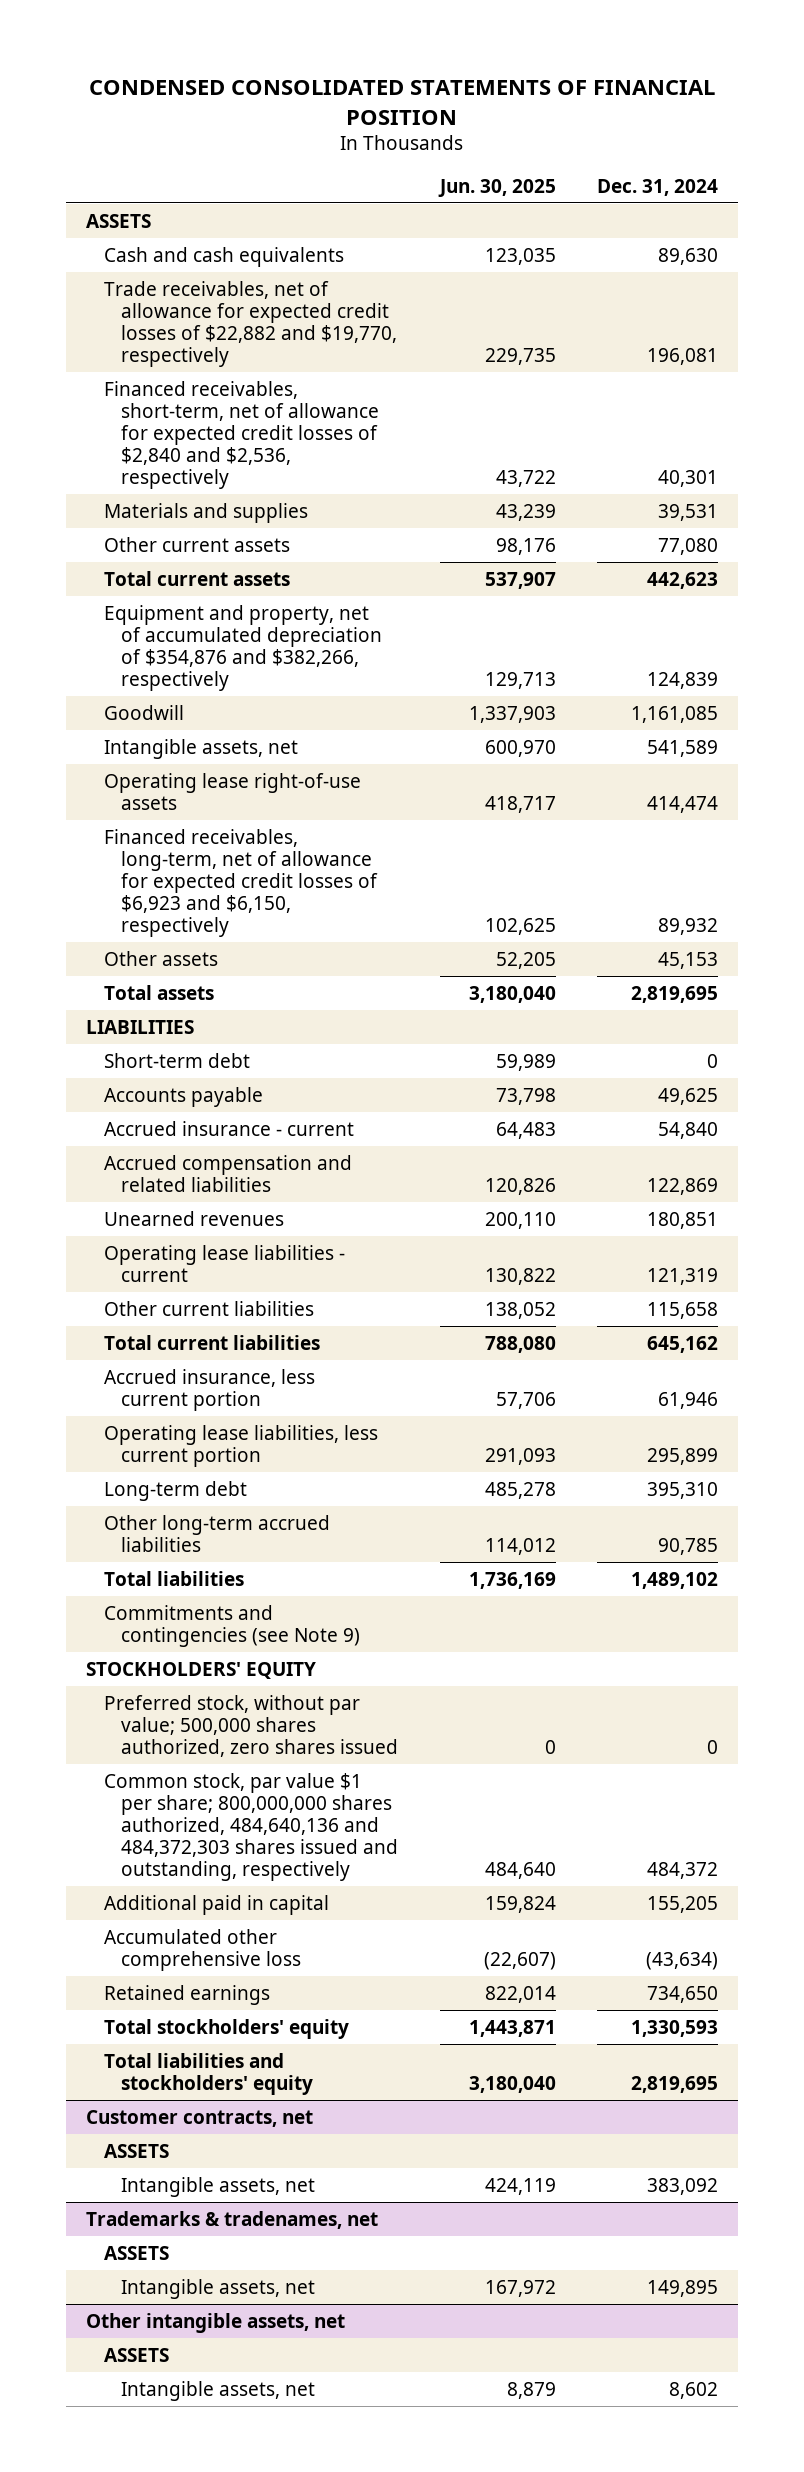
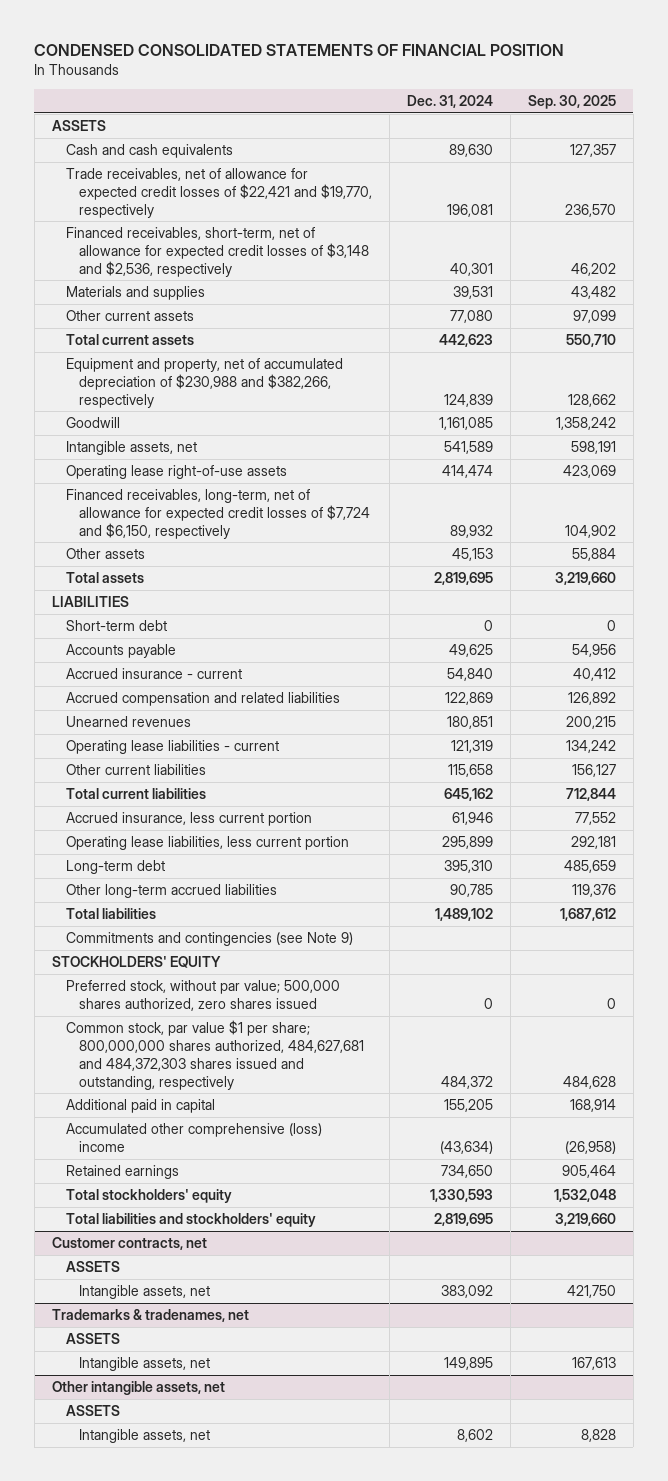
- | Jun. 30, 2025 | Dec. 31, 2024
+ | Dec. 31, 2024 | Sep. 30, 2025
- Trade receivables, net of allowance for expected credit losses of $22,882 and $19,770, respectively | 229,735 | 196,081
- Financed receivables, short-term, net of allowance for expected credit losses of $2,840 and $2,536, respectively | 43,722 | 40,301
+ Trade receivables, net of allowance for expected credit losses of $22,421 and $19,770, respectively | 196,081 | 236,570
+ Financed receivables, short-term, net of allowance for expected credit losses of $3,148 and $2,536, respectively | 40,301 | 46,202
- Equipment and property, net of accumulated depreciation of $354,876 and $382,266, respectively | 129,713 | 124,839
+ Equipment and property, net of accumulated depreciation of $230,988 and $382,266, respectively | 124,839 | 128,662
- Financed receivables, long-term, net of allowance for expected credit losses of $6,923 and $6,150, respectively | 102,625 | 89,932
+ Financed receivables, long-term, net of allowance for expected credit losses of $7,724 and $6,150, respectively | 89,932 | 104,902
- Common stock, par value $1 per share; 800,000,000 shares authorized, 484,640,136 and 484,372,303 shares issued and outstanding, respectively | 484,640 | 484,372
+ Common stock, par value $1 per share; 800,000,000 shares authorized, 484,627,681 and 484,372,303 shares issued and outstanding, respectively | 484,372 | 484,628
- Accumulated other comprehensive loss | (22,607) | (43,634)
+ Accumulated other comprehensive (loss) income | (43,634) | (26,958)

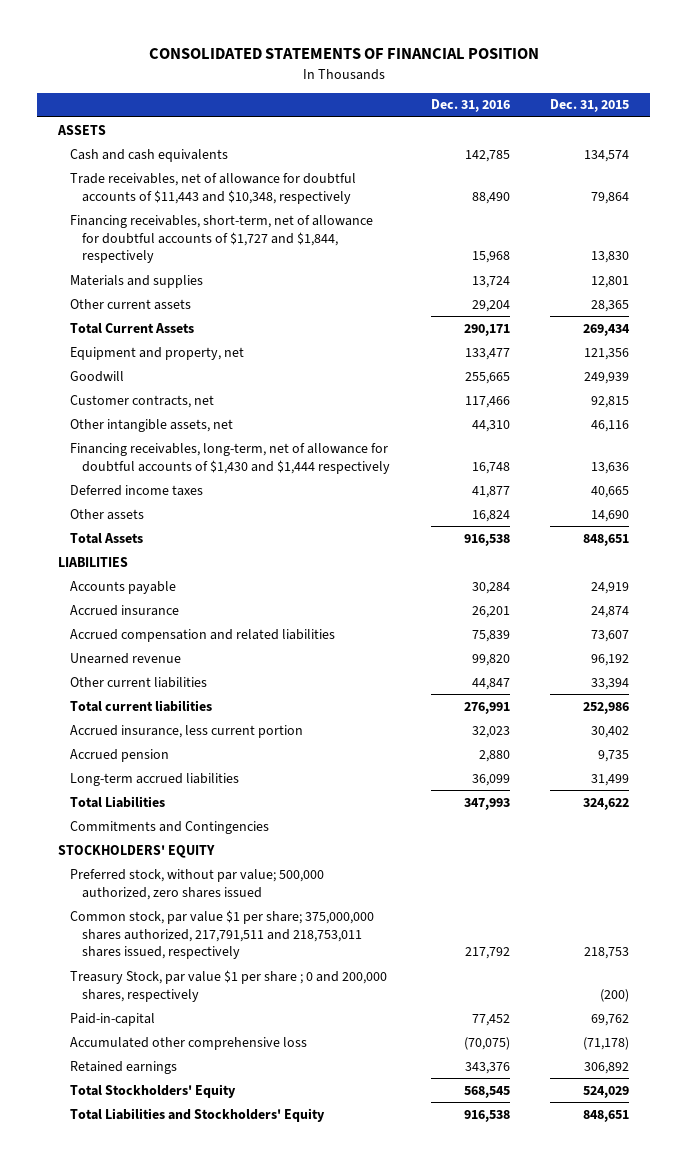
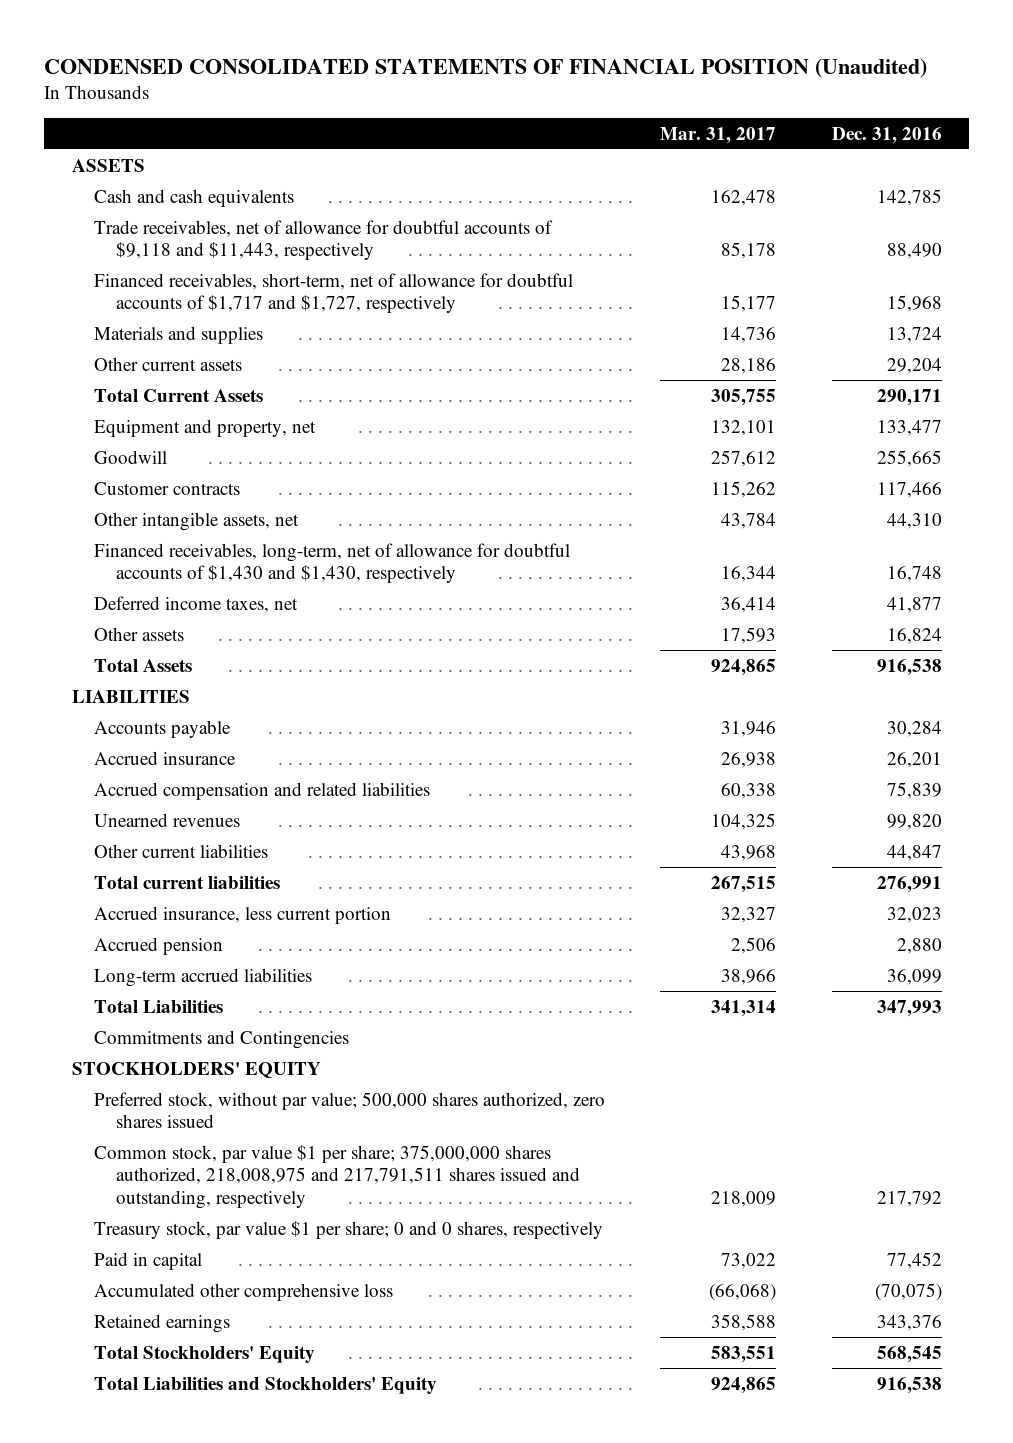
- CONSOLIDATED STATEMENTS OF FINANCIAL POSITION
+ CONDENSED CONSOLIDATED STATEMENTS OF FINANCIAL POSITION (Unaudited)
- | Dec. 31, 2016 | Dec. 31, 2015
+ | Mar. 31, 2017 | Dec. 31, 2016
- Trade receivables, net of allowance for doubtful accounts of $11,443 and $10,348, respectively | 88,490 | 79,864
- Financing receivables, short-term, net of allowance for doubtful accounts of $1,727 and $1,844, respectively | 15,968 | 13,830
+ Trade receivables, net of allowance for doubtful accounts of $9,118 and $11,443, respectively | 85,178 | 88,490
+ Financed receivables, short-term, net of allowance for doubtful accounts of $1,717 and $1,727, respectively | 15,177 | 15,968
- Customer contracts, net | 117,466 | 92,815
+ Customer contracts | 115,262 | 117,466
- Financing receivables, long-term, net of allowance for doubtful accounts of $1,430 and $1,444 respectively | 16,748 | 13,636
- Deferred income taxes | 41,877 | 40,665
+ Financed receivables, long-term, net of allowance for doubtful accounts of $1,430 and $1,430, respectively | 16,344 | 16,748
+ Deferred income taxes, net | 36,414 | 41,877
- Unearned revenue | 99,820 | 96,192
+ Unearned revenues | 104,325 | 99,820
- Preferred stock, without par value; 500,000 authorized, zero shares issued
- Common stock, par value $1 per share; 375,000,000 shares authorized, 217,791,511 and 218,753,011 shares issued, respectively | 217,792 | 218,753
- Treasury Stock, par value $1 per share ; 0 and 200,000 shares, respectively | | (200)
- Paid-in-capital | 77,452 | 69,762
+ Preferred stock, without par value; 500,000 shares authorized, zero shares issued
+ Common stock, par value $1 per share; 375,000,000 shares authorized, 218,008,975 and 217,791,511 shares issued and outstanding, respectively | 218,009 | 217,792
+ Treasury stock, par value $1 per share; 0 and 0 shares, respectively
+ Paid in capital | 73,022 | 77,452

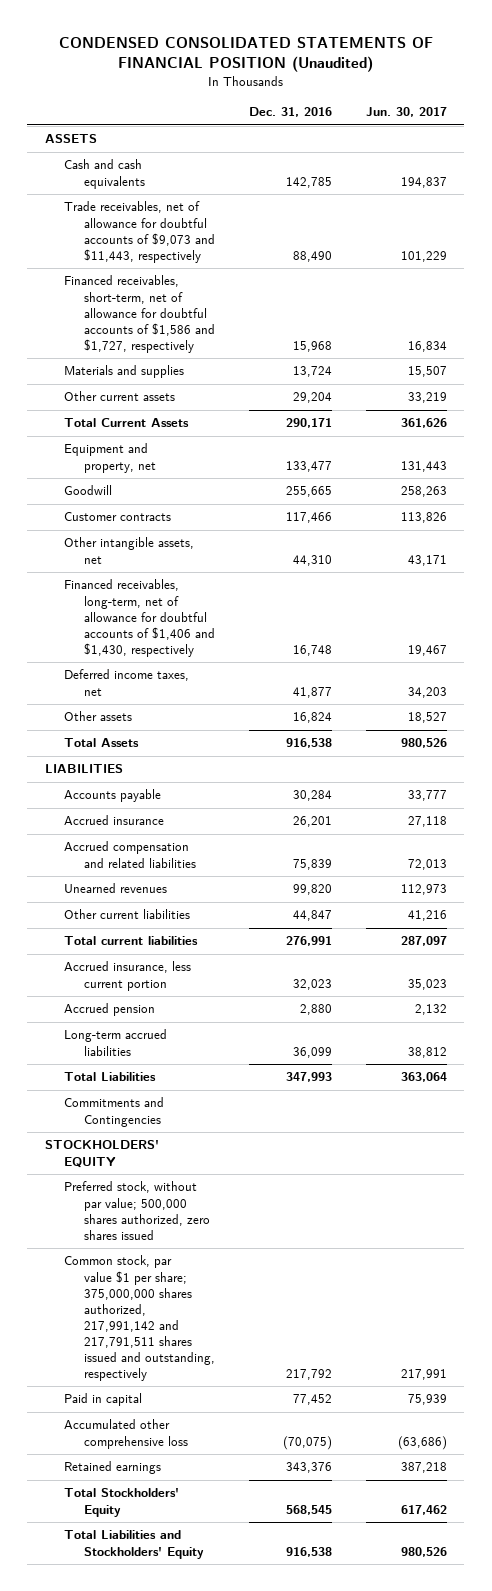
- | Mar. 31, 2017 | Dec. 31, 2016
+ | Dec. 31, 2016 | Jun. 30, 2017
- Trade receivables, net of allowance for doubtful accounts of $9,118 and $11,443, respectively | 85,178 | 88,490
- Financed receivables, short-term, net of allowance for doubtful accounts of $1,717 and $1,727, respectively | 15,177 | 15,968
+ Trade receivables, net of allowance for doubtful accounts of $9,073 and $11,443, respectively | 88,490 | 101,229
+ Financed receivables, short-term, net of allowance for doubtful accounts of $1,586 and $1,727, respectively | 15,968 | 16,834
- Financed receivables, long-term, net of allowance for doubtful accounts of $1,430 and $1,430, respectively | 16,344 | 16,748
+ Financed receivables, long-term, net of allowance for doubtful accounts of $1,406 and $1,430, respectively | 16,748 | 19,467
- Common stock, par value $1 per share; 375,000,000 shares authorized, 218,008,975 and 217,791,511 shares issued and outstanding, respectively | 218,009 | 217,792
- Treasury stock, par value $1 per share; 0 and 0 shares, respectively
+ Common stock, par value $1 per share; 375,000,000 shares authorized, 217,991,142 and 217,791,511 shares issued and outstanding, respectively | 217,792 | 217,991

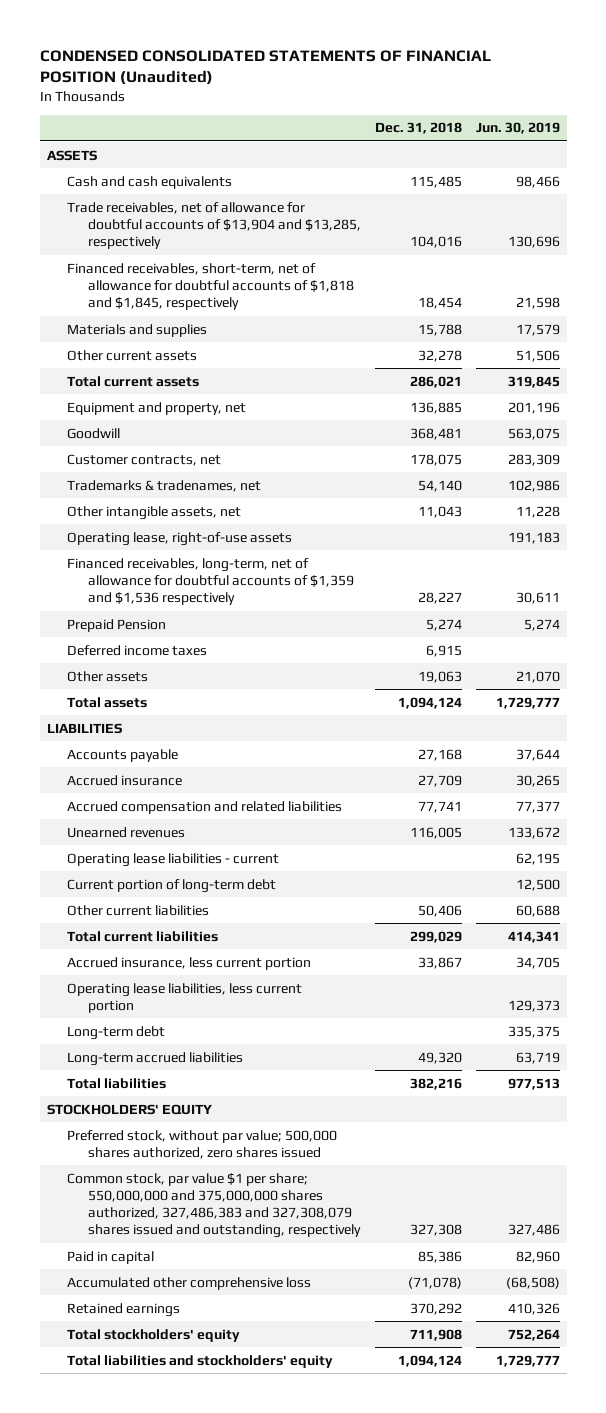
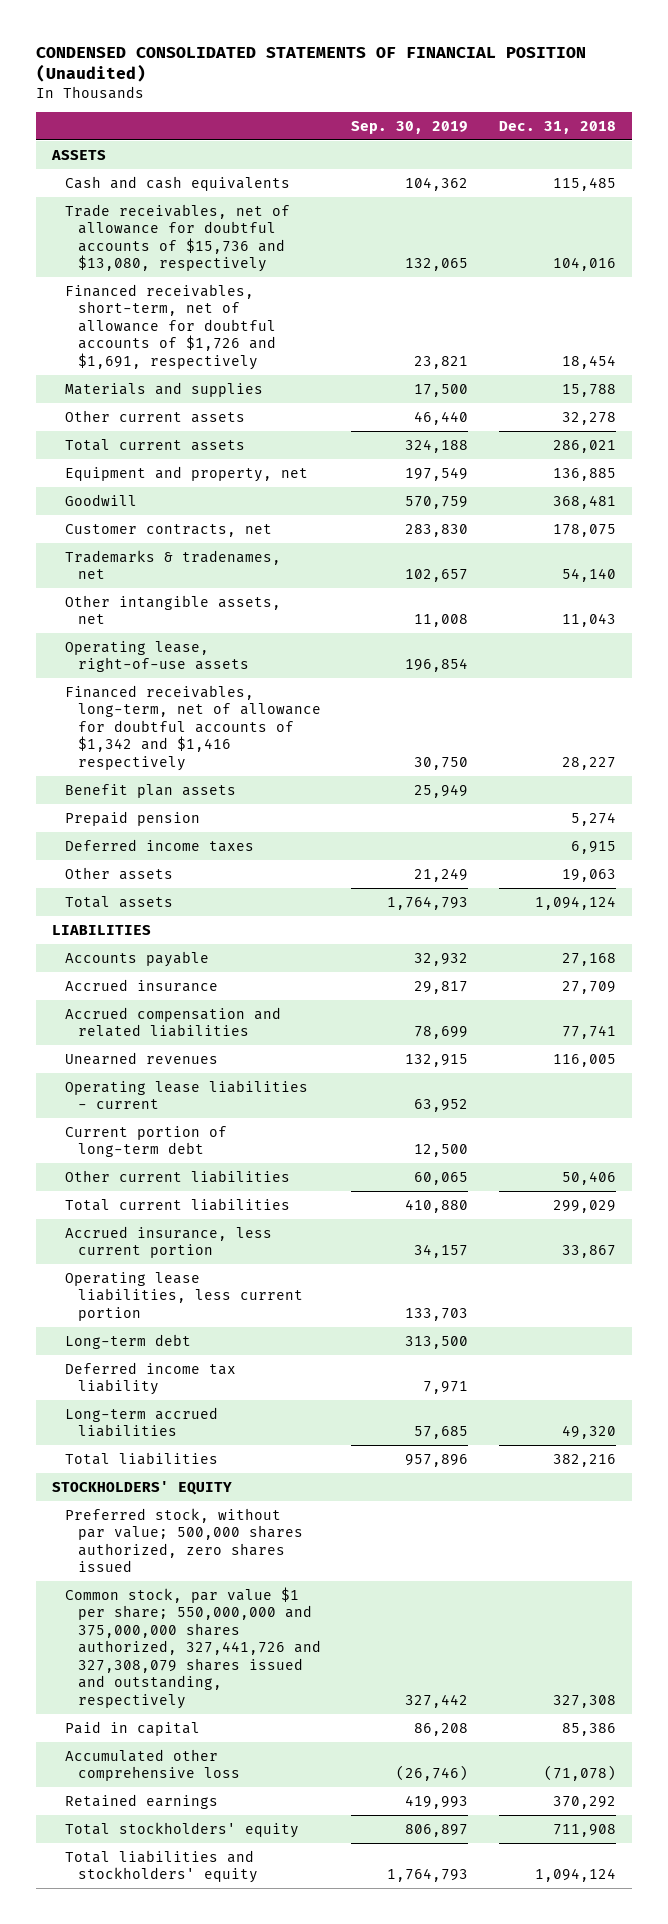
- | Dec. 31, 2018 | Jun. 30, 2019
+ | Sep. 30, 2019 | Dec. 31, 2018
- Trade receivables, net of allowance for doubtful accounts of $13,904 and $13,285, respectively | 104,016 | 130,696
- Financed receivables, short-term, net of allowance for doubtful accounts of $1,818 and $1,845, respectively | 18,454 | 21,598
+ Trade receivables, net of allowance for doubtful accounts of $15,736 and $13,080, respectively | 132,065 | 104,016
+ Financed receivables, short-term, net of allowance for doubtful accounts of $1,726 and $1,691, respectively | 23,821 | 18,454
- Financed receivables, long-term, net of allowance for doubtful accounts of $1,359 and $1,536 respectively | 28,227 | 30,611
- Prepaid Pension | 5,274 | 5,274
+ Financed receivables, long-term, net of allowance for doubtful accounts of $1,342 and $1,416 respectively | 30,750 | 28,227
+ Benefit plan assets | 25,949 |
+ Prepaid pension | | 5,274
+ Deferred income tax liability | 7,971 |
- Common stock, par value $1 per share; 550,000,000 and 375,000,000 shares authorized, 327,486,383 and 327,308,079 shares issued and outstanding, respectively | 327,308 | 327,486
+ Common stock, par value $1 per share; 550,000,000 and 375,000,000 shares authorized, 327,441,726 and 327,308,079 shares issued and outstanding, respectively | 327,442 | 327,308

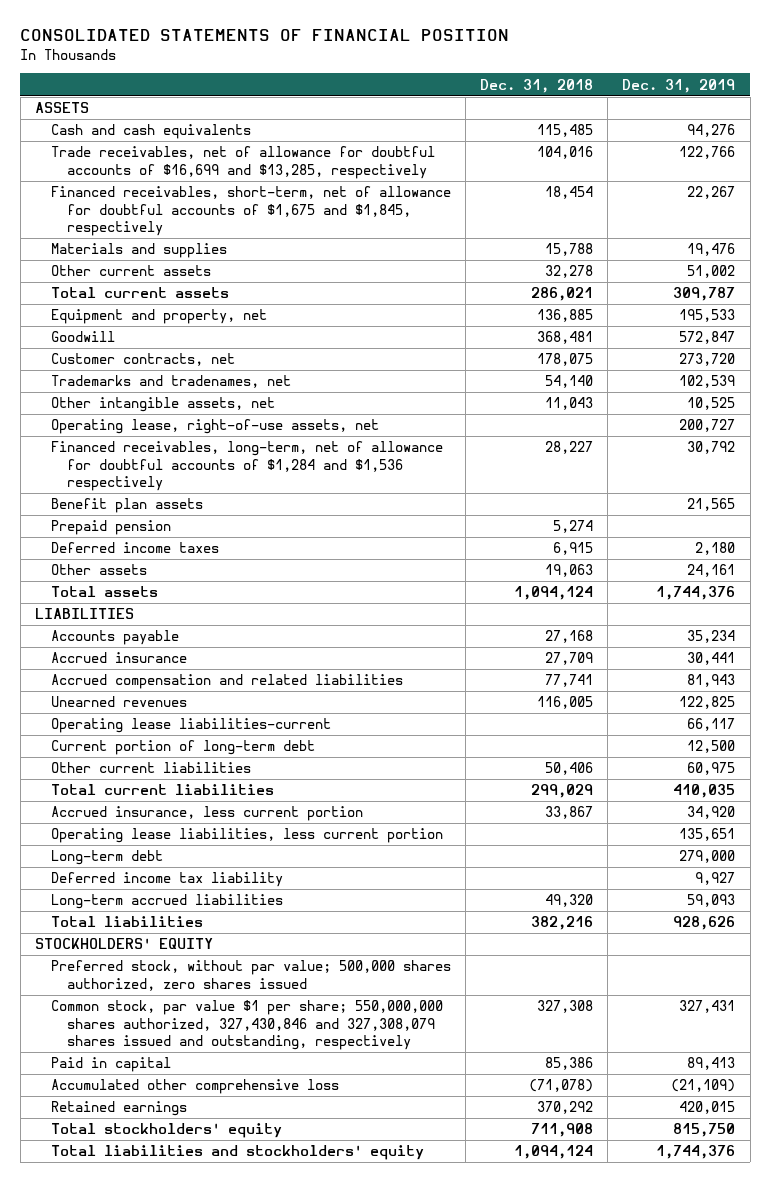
- CONDENSED CONSOLIDATED STATEMENTS OF FINANCIAL POSITION (Unaudited)
+ CONSOLIDATED STATEMENTS OF FINANCIAL POSITION
- | Sep. 30, 2019 | Dec. 31, 2018
+ | Dec. 31, 2018 | Dec. 31, 2019
- Trade receivables, net of allowance for doubtful accounts of $15,736 and $13,080, respectively | 132,065 | 104,016
- Financed receivables, short-term, net of allowance for doubtful accounts of $1,726 and $1,691, respectively | 23,821 | 18,454
+ Trade receivables, net of allowance for doubtful accounts of $16,699 and $13,285, respectively | 104,016 | 122,766
+ Financed receivables, short-term, net of allowance for doubtful accounts of $1,675 and $1,845, respectively | 18,454 | 22,267
- Trademarks & tradenames, net | 102,657 | 54,140
+ Trademarks and tradenames, net | 54,140 | 102,539
- Operating lease, right-of-use assets | 196,854 |
- Financed receivables, long-term, net of allowance for doubtful accounts of $1,342 and $1,416 respectively | 30,750 | 28,227
+ Operating lease, right-of-use assets, net | | 200,727
+ Financed receivables, long-term, net of allowance for doubtful accounts of $1,284 and $1,536 respectively | 28,227 | 30,792
- Operating lease liabilities - current | 63,952 |
+ Operating lease liabilities-current | | 66,117
- Common stock, par value $1 per share; 550,000,000 and 375,000,000 shares authorized, 327,441,726 and 327,308,079 shares issued and outstanding, respectively | 327,442 | 327,308
+ Common stock, par value $1 per share; 550,000,000 shares authorized, 327,430,846 and 327,308,079 shares issued and outstanding, respectively | 327,308 | 327,431

